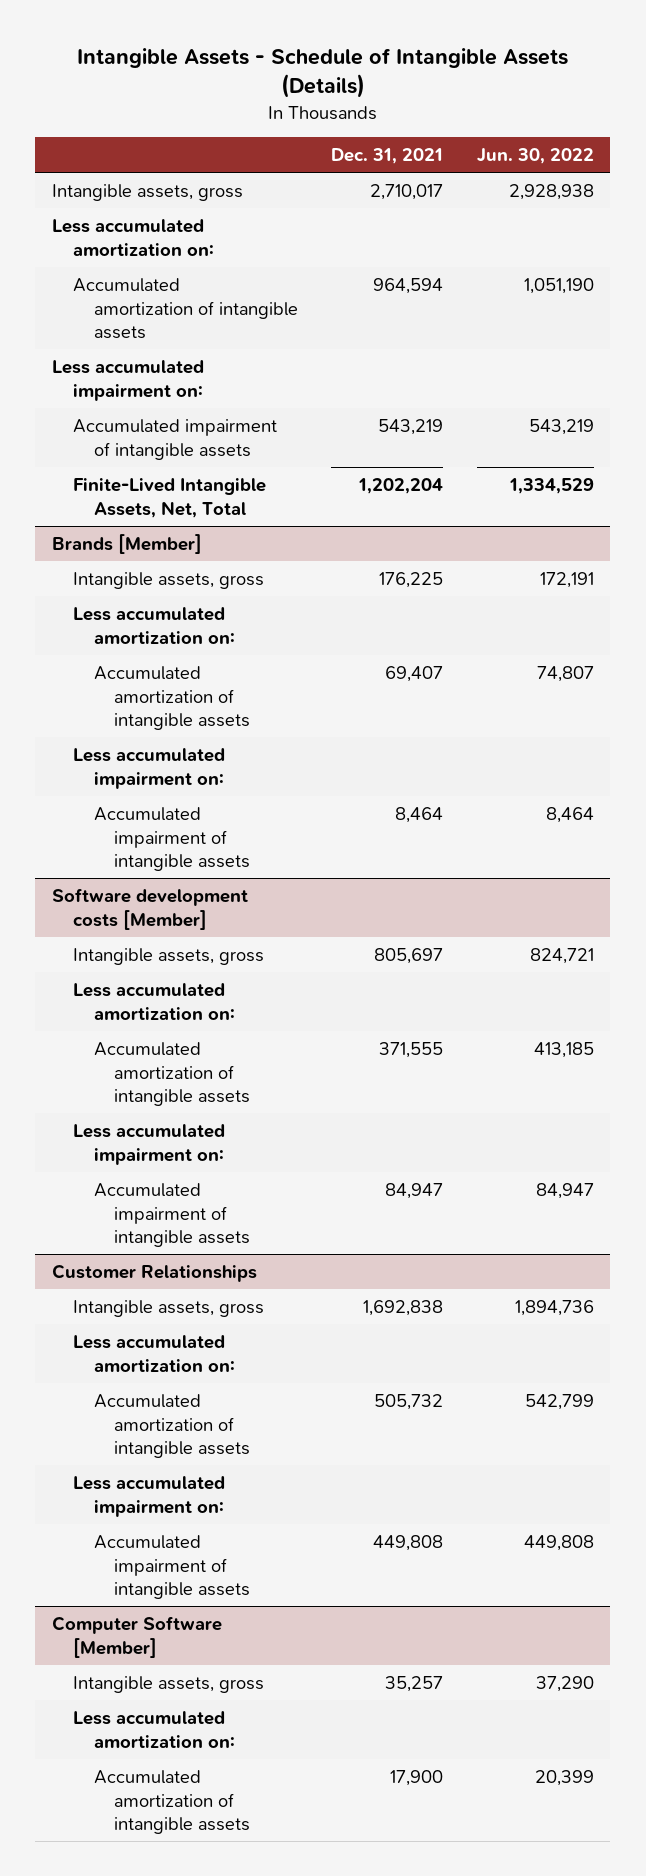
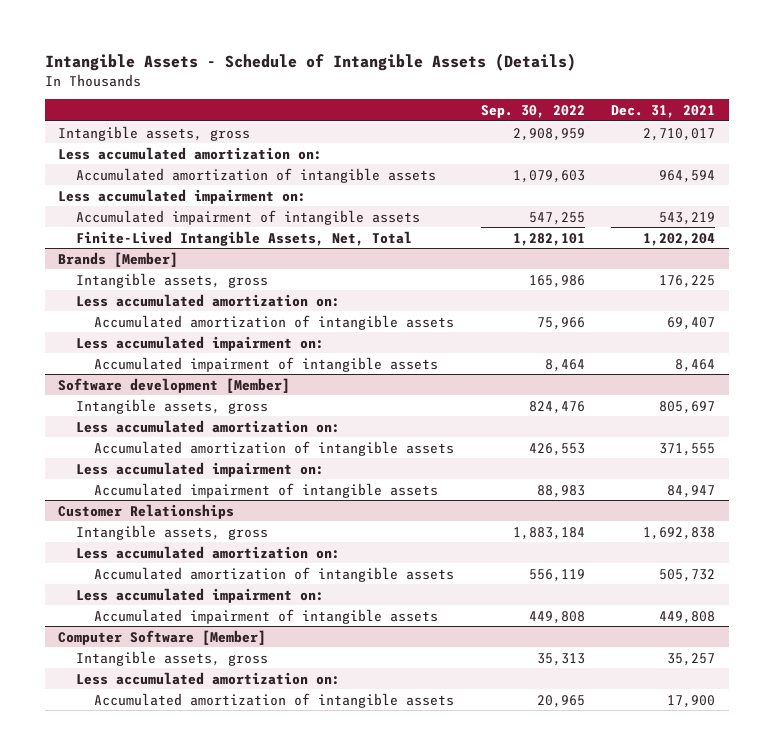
- | Dec. 31, 2021 | Jun. 30, 2022
+ | Sep. 30, 2022 | Dec. 31, 2021
- Software development costs [Member]
+ Software development [Member]

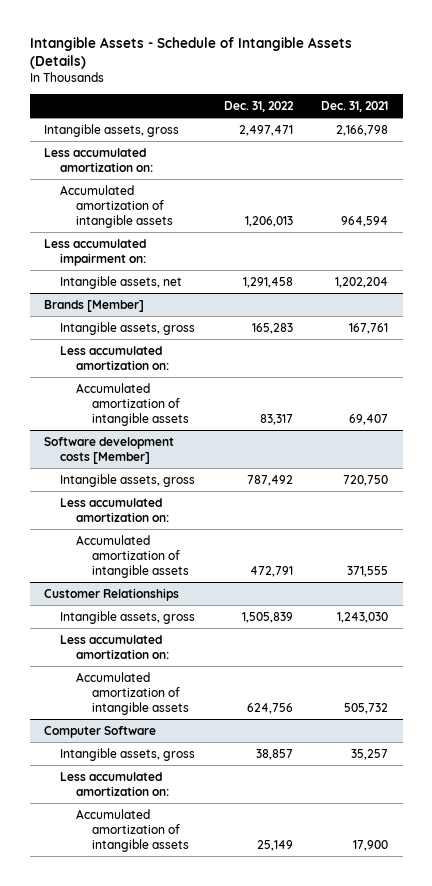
- | Sep. 30, 2022 | Dec. 31, 2021
+ | Dec. 31, 2022 | Dec. 31, 2021
- Intangible assets, gross | 2,908,959 | 2,710,017
+ Intangible assets, gross | 2,497,471 | 2,166,798
- Accumulated impairment of intangible assets | 547,255 | 543,219
- Finite-Lived Intangible Assets, Net, Total | 1,282,101 | 1,202,204
+ Intangible assets, net | 1,291,458 | 1,202,204
@ Brands [Member]
- Intangible assets, gross | 165,986 | 176,225
+ Intangible assets, gross | 165,283 | 167,761
- Less accumulated impairment on:
- Accumulated impairment of intangible assets | 8,464 | 8,464
- Software development [Member]
- Intangible assets, gross | 824,476 | 805,697
+ Software development costs [Member]
+ Intangible assets, gross | 787,492 | 720,750
- Less accumulated impairment on:
- Accumulated impairment of intangible assets | 88,983 | 84,947
@ Customer Relationships
- Intangible assets, gross | 1,883,184 | 1,692,838
+ Intangible assets, gross | 1,505,839 | 1,243,030
- Less accumulated impairment on:
- Accumulated impairment of intangible assets | 449,808 | 449,808
- Computer Software [Member]
+ Computer Software

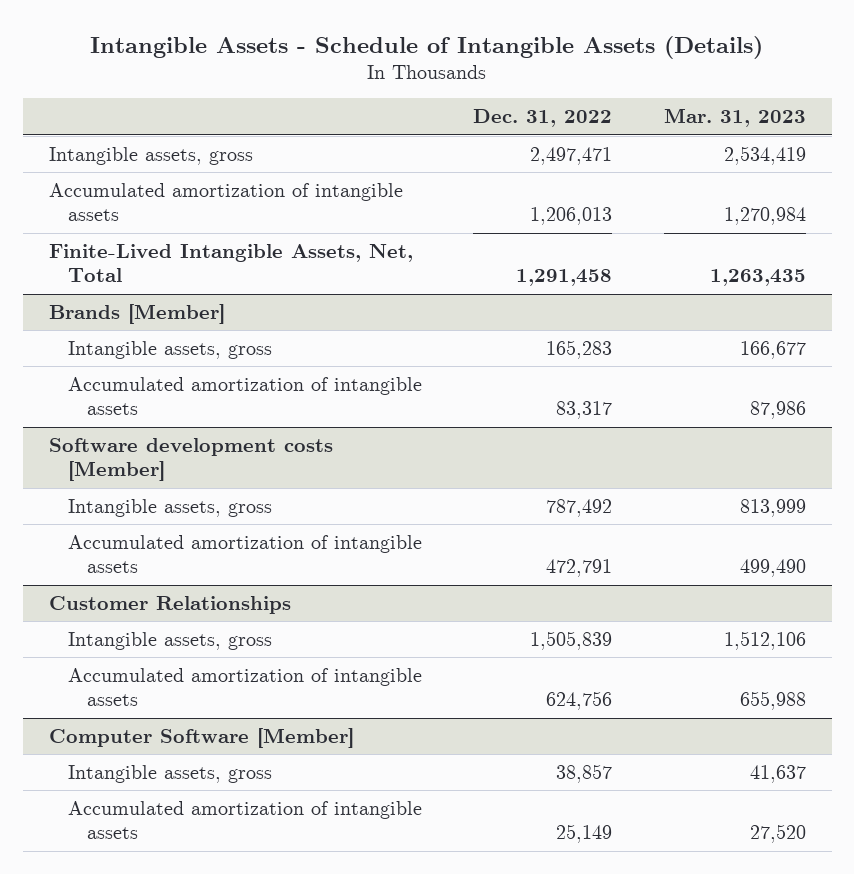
- | Dec. 31, 2022 | Dec. 31, 2021
+ | Dec. 31, 2022 | Mar. 31, 2023
- Less accumulated amortization on:
- Less accumulated impairment on:
- Intangible assets, net | 1,291,458 | 1,202,204
+ Finite-Lived Intangible Assets, Net, Total | 1,291,458 | 1,263,435
@ Brands [Member]
- Less accumulated amortization on:
@ Software development costs [Member]
- Less accumulated amortization on:
@ Customer Relationships
- Less accumulated amortization on:
- Computer Software
+ Computer Software [Member]
- Less accumulated amortization on:

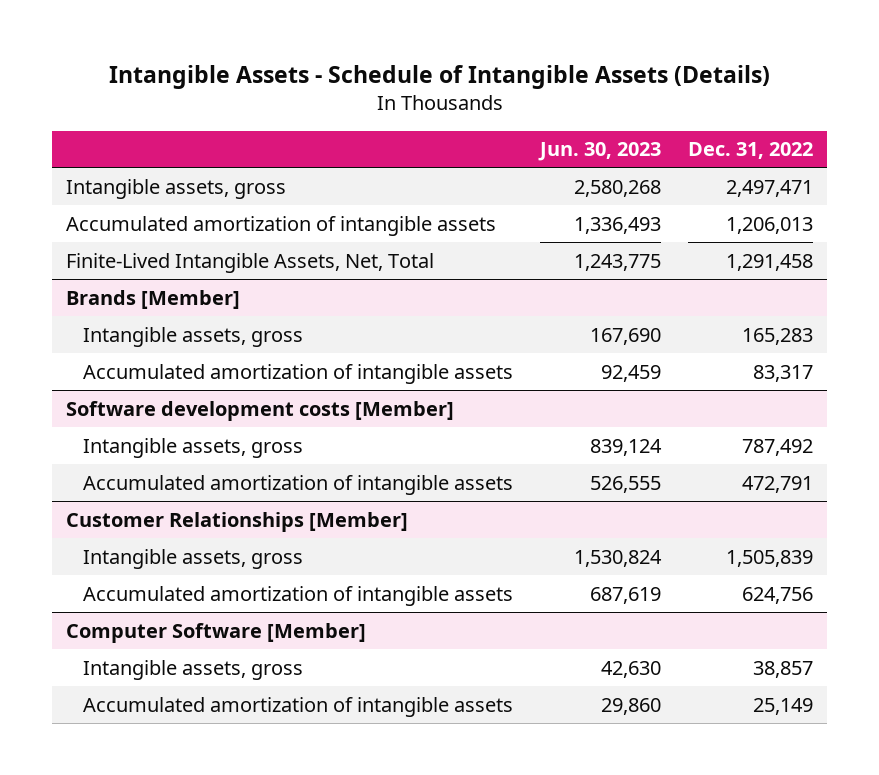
- | Dec. 31, 2022 | Mar. 31, 2023
+ | Jun. 30, 2023 | Dec. 31, 2022
- Customer Relationships
+ Customer Relationships [Member]

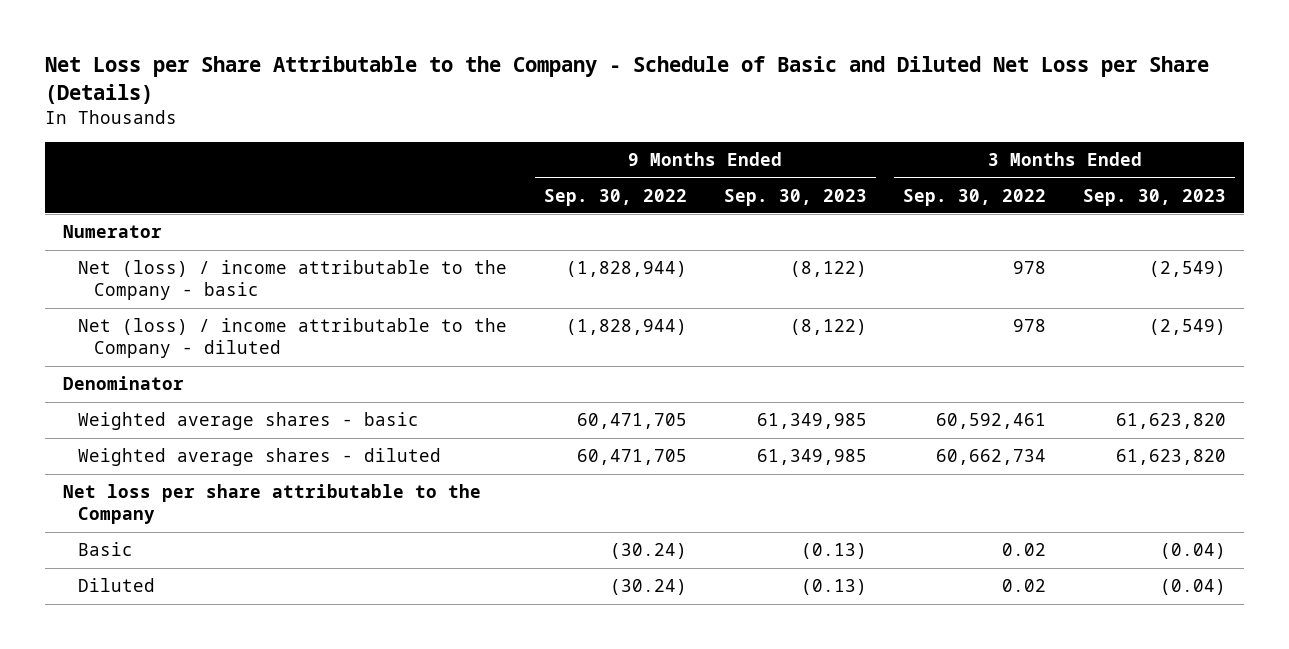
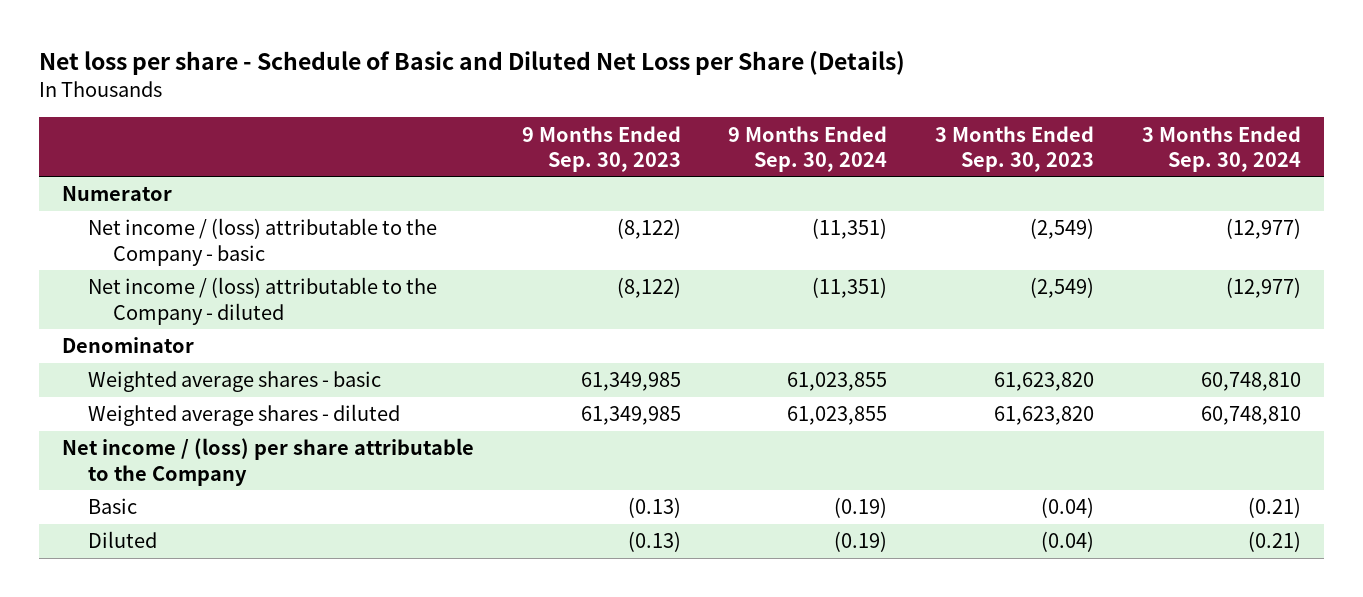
- Net Loss per Share Attributable to the Company - Schedule of Basic and Diluted Net Loss per Share (Details)
+ Net loss per share - Schedule of Basic and Diluted Net Loss per Share (Details)
- | 9 Months Ended Sep. 30, 2022 | 9 Months Ended Sep. 30, 2023 | 3 Months Ended Sep. 30, 2022 | 3 Months Ended Sep. 30, 2023
+ | 9 Months Ended Sep. 30, 2023 | 9 Months Ended Sep. 30, 2024 | 3 Months Ended Sep. 30, 2023 | 3 Months Ended Sep. 30, 2024
- Net (loss) / income attributable to the Company - basic | (1,828,944) | (8,122) | 978 | (2,549)
- Net (loss) / income attributable to the Company - diluted | (1,828,944) | (8,122) | 978 | (2,549)
+ Net income / (loss) attributable to the Company - basic | (8,122) | (11,351) | (2,549) | (12,977)
+ Net income / (loss) attributable to the Company - diluted | (8,122) | (11,351) | (2,549) | (12,977)
- Net loss per share attributable to the Company
+ Net income / (loss) per share attributable to the Company

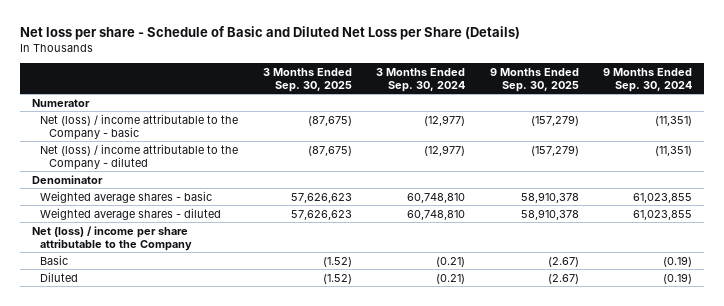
- | 9 Months Ended Sep. 30, 2023 | 9 Months Ended Sep. 30, 2024 | 3 Months Ended Sep. 30, 2023 | 3 Months Ended Sep. 30, 2024
+ | 3 Months Ended Sep. 30, 2025 | 3 Months Ended Sep. 30, 2024 | 9 Months Ended Sep. 30, 2025 | 9 Months Ended Sep. 30, 2024
- Net income / (loss) attributable to the Company - basic | (8,122) | (11,351) | (2,549) | (12,977)
- Net income / (loss) attributable to the Company - diluted | (8,122) | (11,351) | (2,549) | (12,977)
+ Net (loss) / income attributable to the Company - basic | (87,675) | (12,977) | (157,279) | (11,351)
+ Net (loss) / income attributable to the Company - diluted | (87,675) | (12,977) | (157,279) | (11,351)
- Net income / (loss) per share attributable to the Company
+ Net (loss) / income per share attributable to the Company

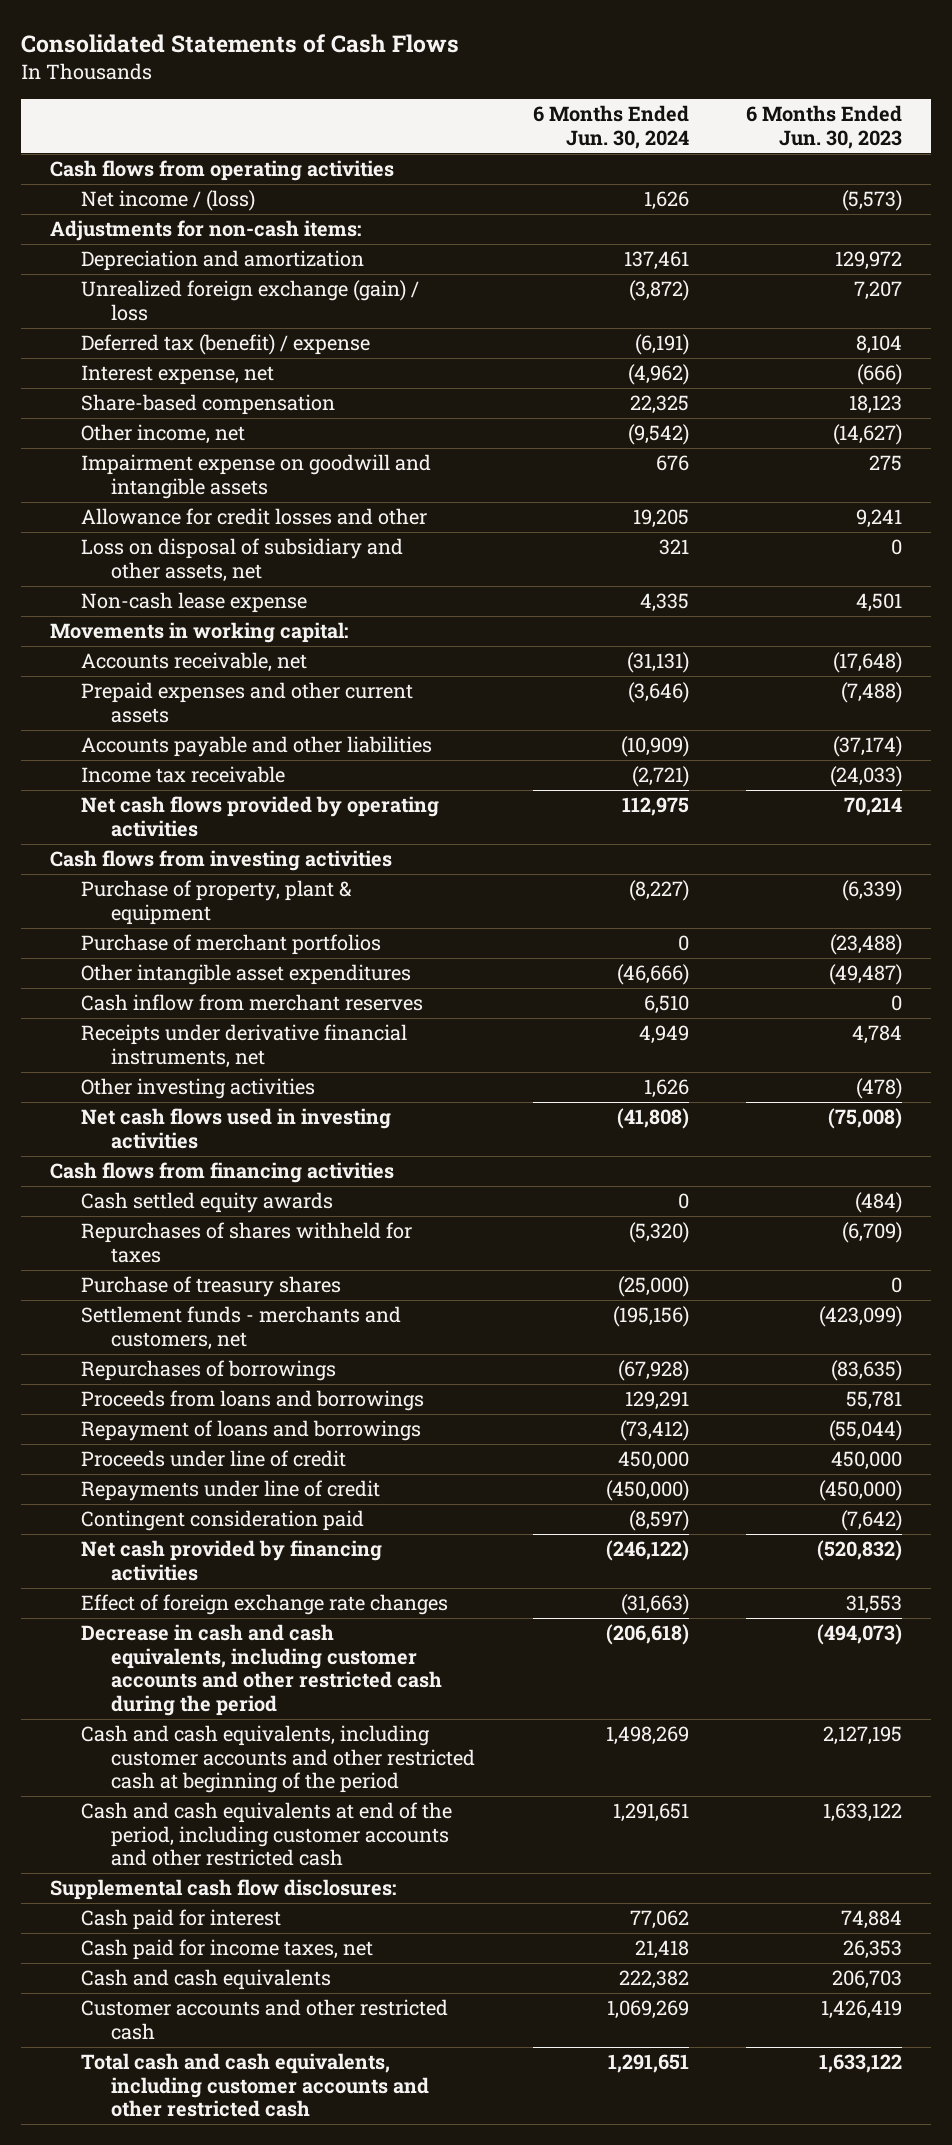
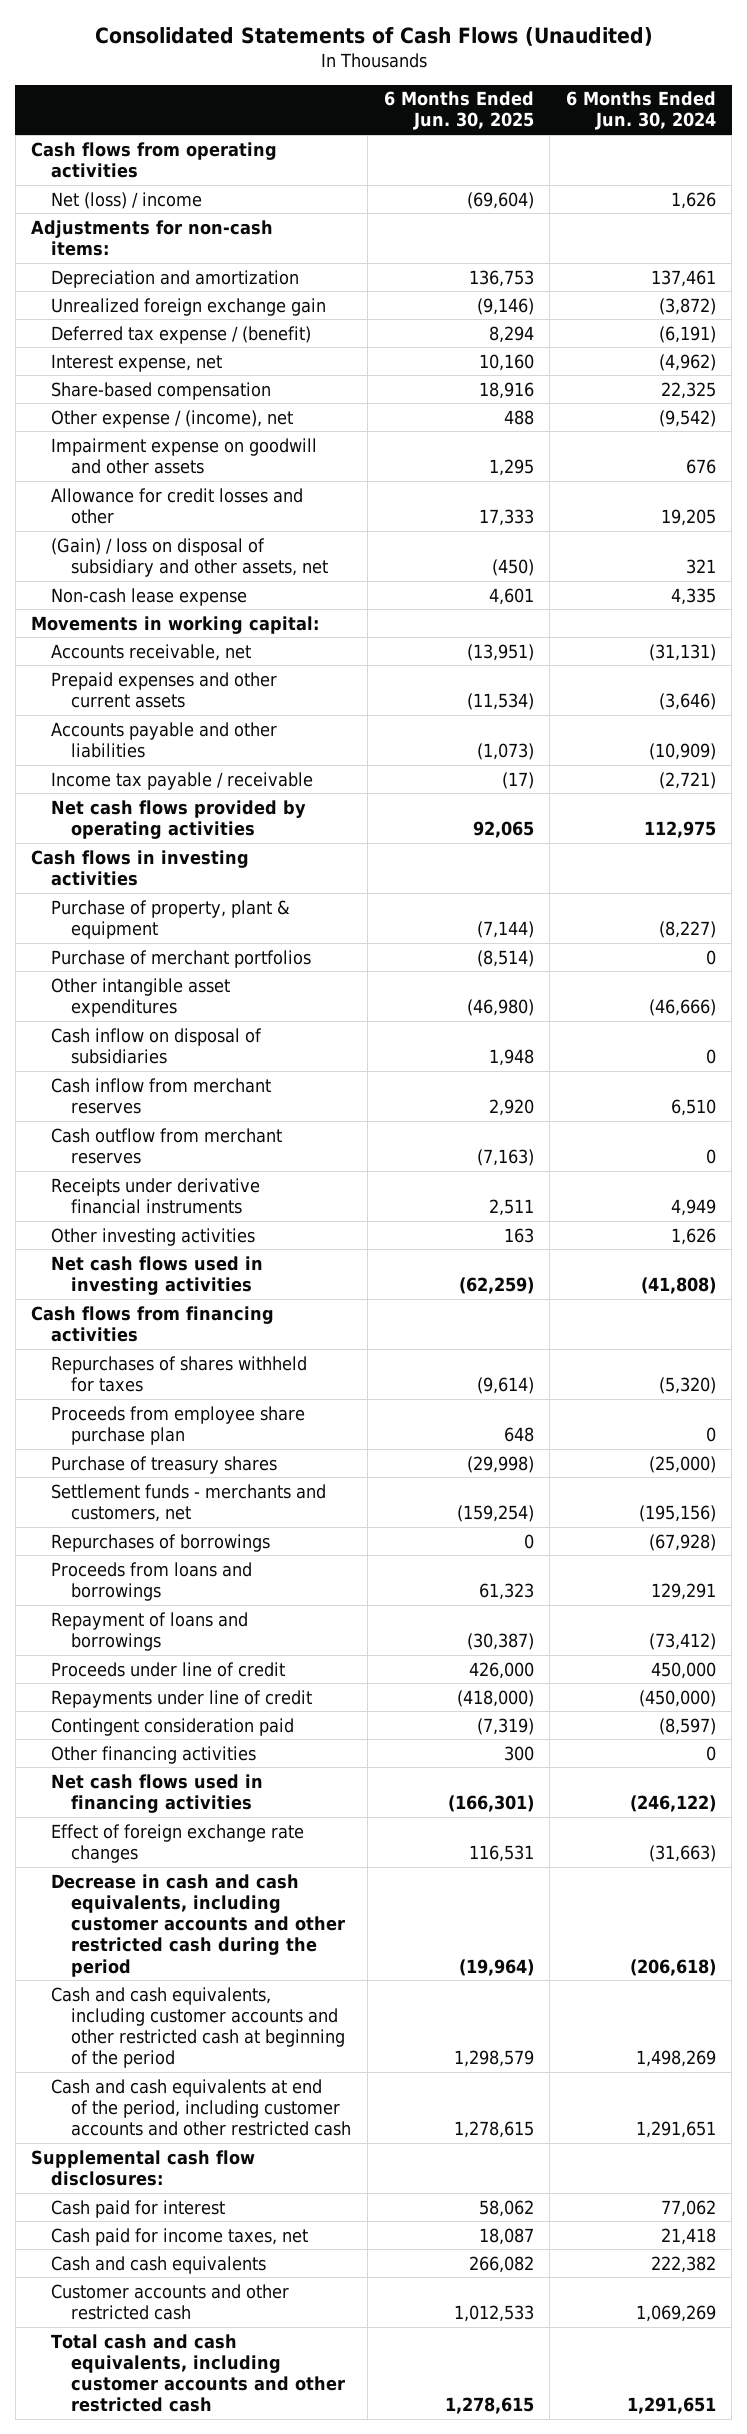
- Consolidated Statements of Cash Flows
+ Consolidated Statements of Cash Flows (Unaudited)
- | 6 Months Ended Jun. 30, 2024 | 6 Months Ended Jun. 30, 2023
+ | 6 Months Ended Jun. 30, 2025 | 6 Months Ended Jun. 30, 2024
- Net income / (loss) | 1,626 | (5,573)
+ Net (loss) / income | (69,604) | 1,626
- Unrealized foreign exchange (gain) / loss | (3,872) | 7,207
- Deferred tax (benefit) / expense | (6,191) | 8,104
+ Unrealized foreign exchange gain | (9,146) | (3,872)
+ Deferred tax expense / (benefit) | 8,294 | (6,191)
- Other income, net | (9,542) | (14,627)
- Impairment expense on goodwill and intangible assets | 676 | 275
+ Other expense / (income), net | 488 | (9,542)
+ Impairment expense on goodwill and other assets | 1,295 | 676
- Loss on disposal of subsidiary and other assets, net | 321 | 0
+ (Gain) / loss on disposal of subsidiary and other assets, net | (450) | 321
- Income tax receivable | (2,721) | (24,033)
+ Income tax payable / receivable | (17) | (2,721)
- Cash flows from investing activities
+ Cash flows in investing activities
+ Cash inflow on disposal of subsidiaries | 1,948 | 0
- Receipts under derivative financial instruments, net | 4,949 | 4,784
+ Cash outflow from merchant reserves | (7,163) | 0
+ Receipts under derivative financial instruments | 2,511 | 4,949
- Cash settled equity awards | 0 | (484)
+ Proceeds from employee share purchase plan | 648 | 0
- Net cash provided by financing activities | (246,122) | (520,832)
+ Other financing activities | 300 | 0
+ Net cash flows used in financing activities | (166,301) | (246,122)

